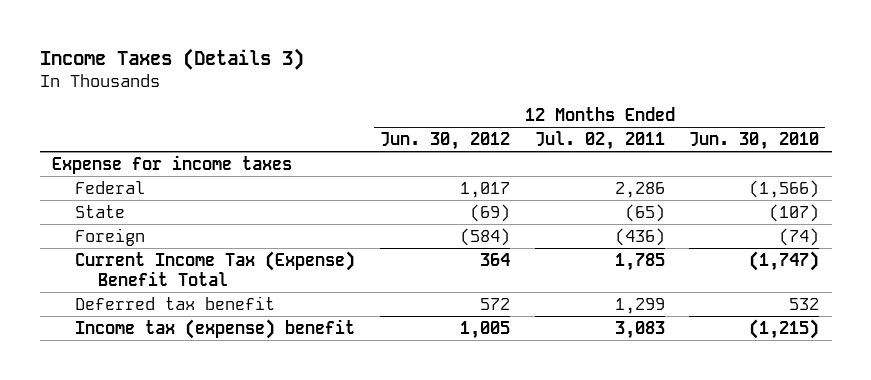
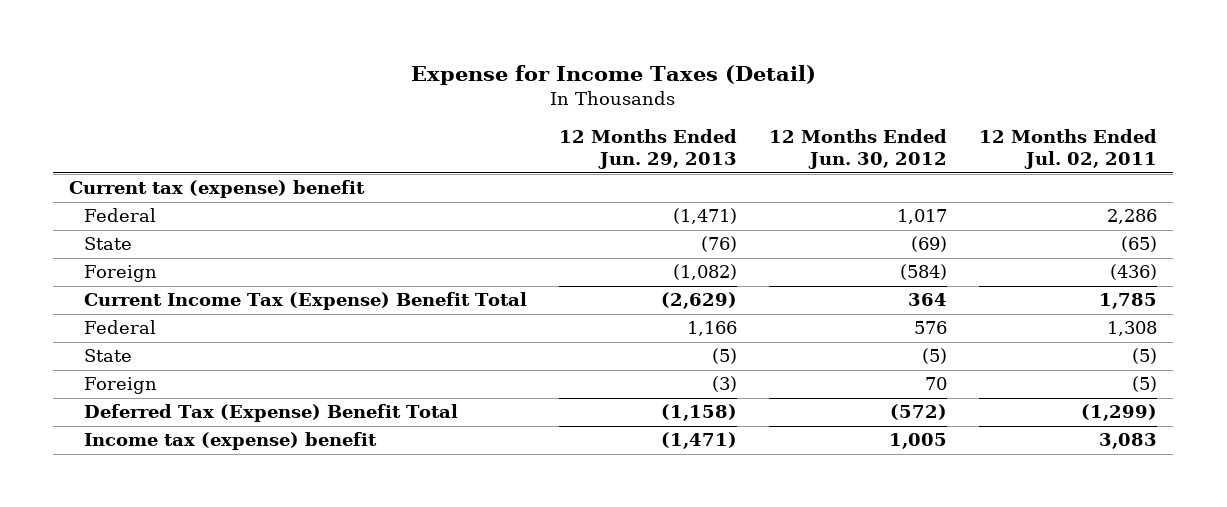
- Income Taxes (Details 3)
+ Expense for Income Taxes (Detail)
- | 12 Months Ended Jun. 30, 2012 | 12 Months Ended Jul. 02, 2011 | 12 Months Ended Jun. 30, 2010
+ | 12 Months Ended Jun. 29, 2013 | 12 Months Ended Jun. 30, 2012 | 12 Months Ended Jul. 02, 2011
- Expense for income taxes
+ Current tax (expense) benefit
- Deferred tax benefit | 572 | 1,299 | 532
+ Federal | 1,166 | 576 | 1,308
+ State | (5) | (5) | (5)
+ Foreign | (3) | 70 | (5)
+ Deferred Tax (Expense) Benefit Total | (1,158) | (572) | (1,299)

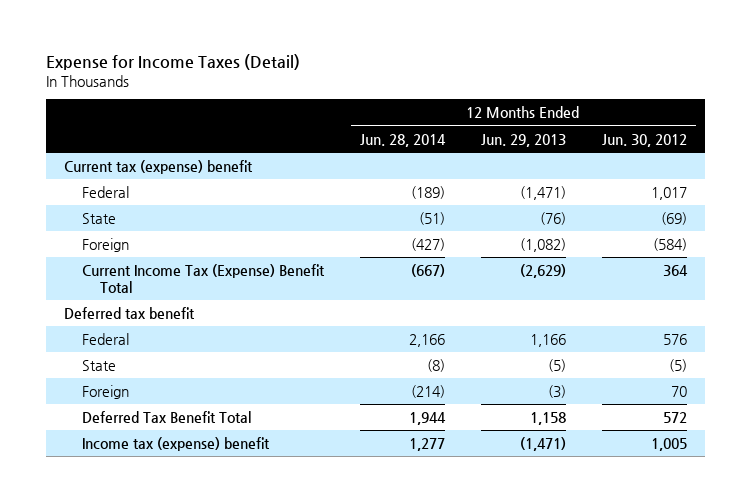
- | 12 Months Ended Jun. 29, 2013 | 12 Months Ended Jun. 30, 2012 | 12 Months Ended Jul. 02, 2011
+ | 12 Months Ended Jun. 28, 2014 | 12 Months Ended Jun. 29, 2013 | 12 Months Ended Jun. 30, 2012
+ Deferred tax benefit
- Deferred Tax (Expense) Benefit Total | (1,158) | (572) | (1,299)
+ Deferred Tax Benefit Total | 1,944 | 1,158 | 572

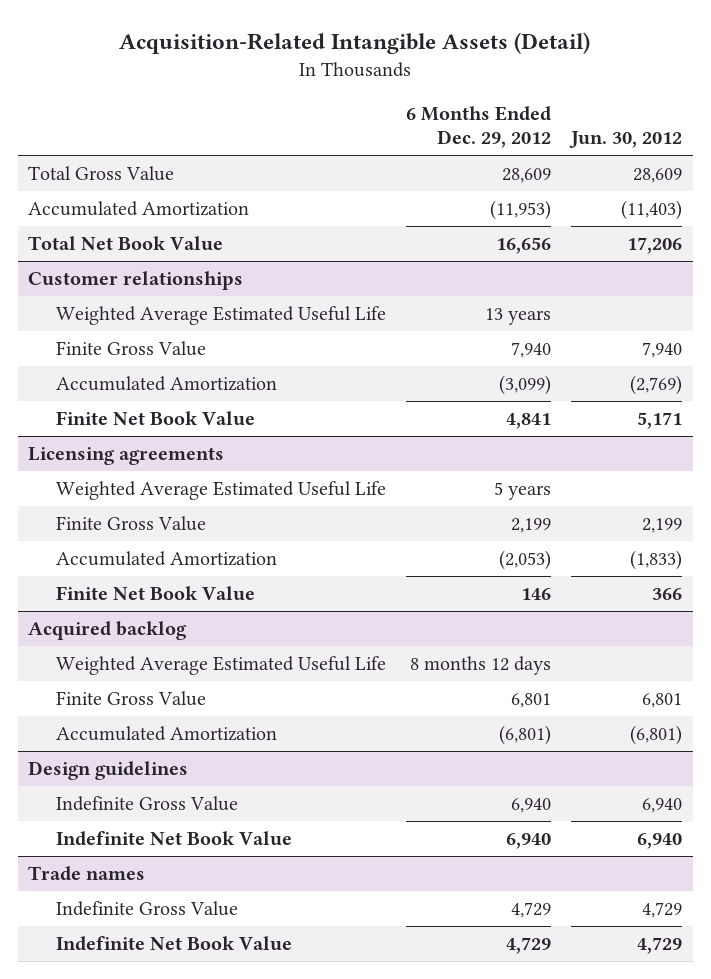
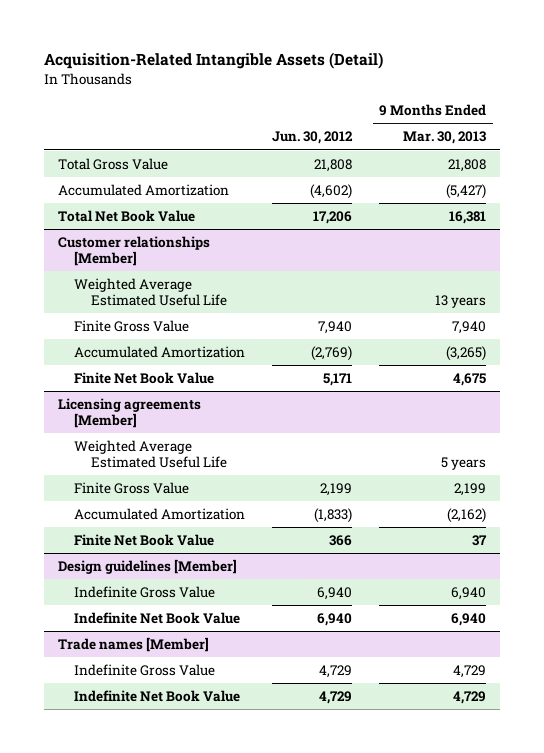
- | 6 Months Ended Dec. 29, 2012 | Jun. 30, 2012
+ | Jun. 30, 2012 | 9 Months Ended Mar. 30, 2013
- Total Gross Value | 28,609 | 28,609
- Accumulated Amortization | (11,953) | (11,403)
+ Total Gross Value | 21,808 | 21,808
+ Accumulated Amortization | (4,602) | (5,427)
- Customer relationships
+ Customer relationships [Member]
- Licensing agreements
+ Licensing agreements [Member]
- Acquired backlog
- Weighted Average Estimated Useful Life | 8 months 12 days |
- Finite Gross Value | 6,801 | 6,801
- Accumulated Amortization | (6,801) | (6,801)
- Design guidelines
+ Design guidelines [Member]
- Trade names
+ Trade names [Member]

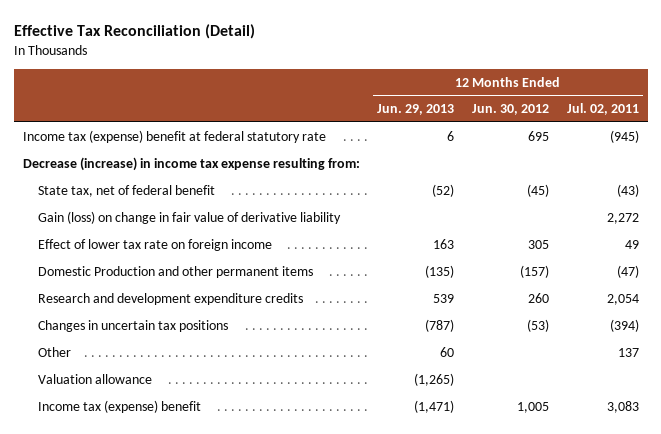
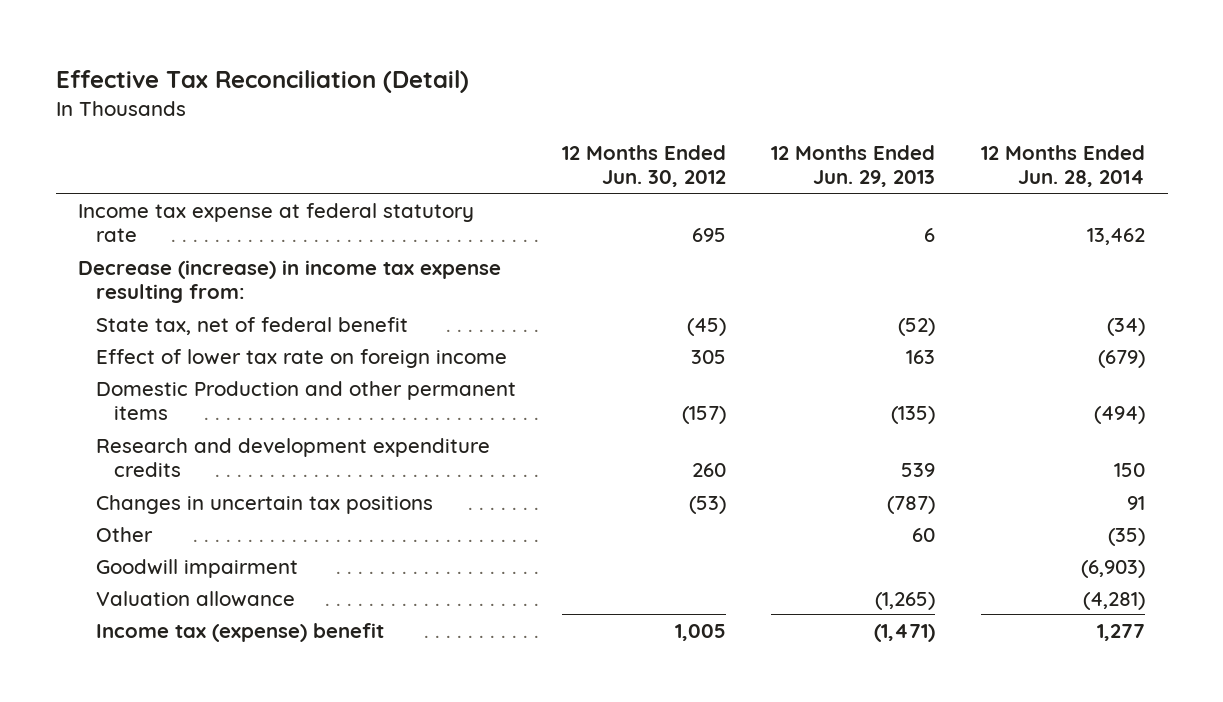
- | 12 Months Ended Jun. 29, 2013 | 12 Months Ended Jun. 30, 2012 | 12 Months Ended Jul. 02, 2011
+ | 12 Months Ended Jun. 30, 2012 | 12 Months Ended Jun. 29, 2013 | 12 Months Ended Jun. 28, 2014
- Income tax (expense) benefit at federal statutory rate | 6 | 695 | (945)
+ Income tax expense at federal statutory rate | 695 | 6 | 13,462
- Gain (loss) on change in fair value of derivative liability | | | 2,272
+ Goodwill impairment | | | (6,903)

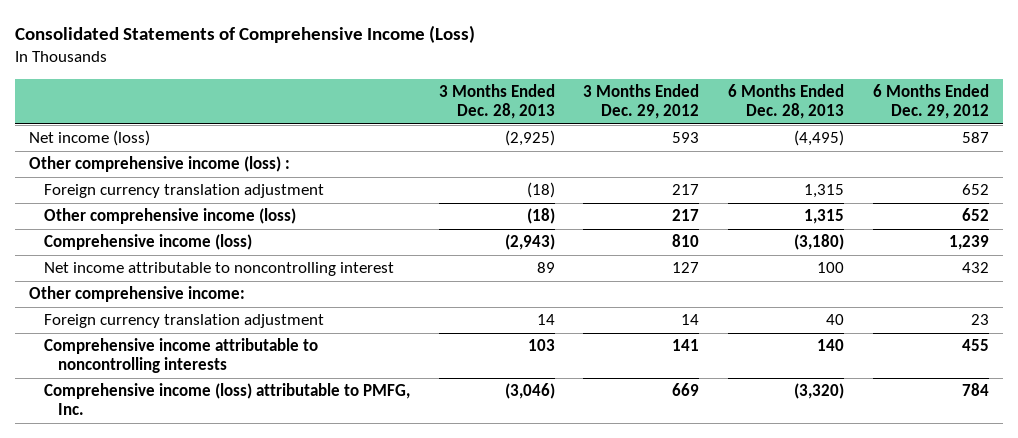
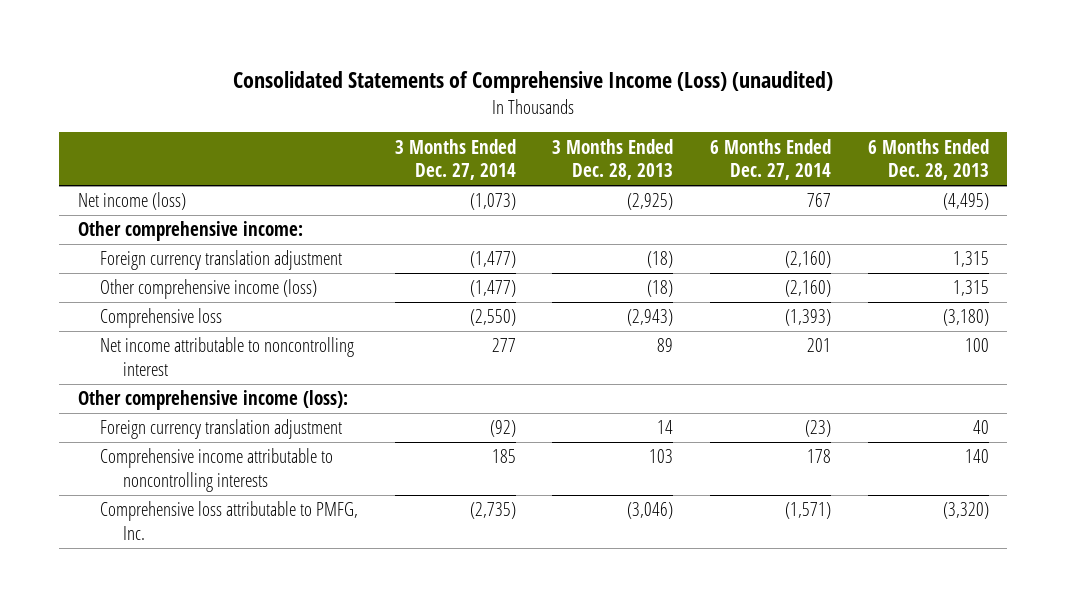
- Consolidated Statements of Comprehensive Income (Loss)
+ Consolidated Statements of Comprehensive Income (Loss) (unaudited)
- | 3 Months Ended Dec. 28, 2013 | 3 Months Ended Dec. 29, 2012 | 6 Months Ended Dec. 28, 2013 | 6 Months Ended Dec. 29, 2012
+ | 3 Months Ended Dec. 27, 2014 | 3 Months Ended Dec. 28, 2013 | 6 Months Ended Dec. 27, 2014 | 6 Months Ended Dec. 28, 2013
- Other comprehensive income (loss) :
moved up: Other comprehensive income:
- Comprehensive income (loss) | (2,943) | 810 | (3,180) | 1,239
+ Comprehensive loss | (2,550) | (2,943) | (1,393) | (3,180)
+ Other comprehensive income (loss):
- Comprehensive income (loss) attributable to PMFG, Inc. | (3,046) | 669 | (3,320) | 784
+ Comprehensive loss attributable to PMFG, Inc. | (2,735) | (3,046) | (1,571) | (3,320)

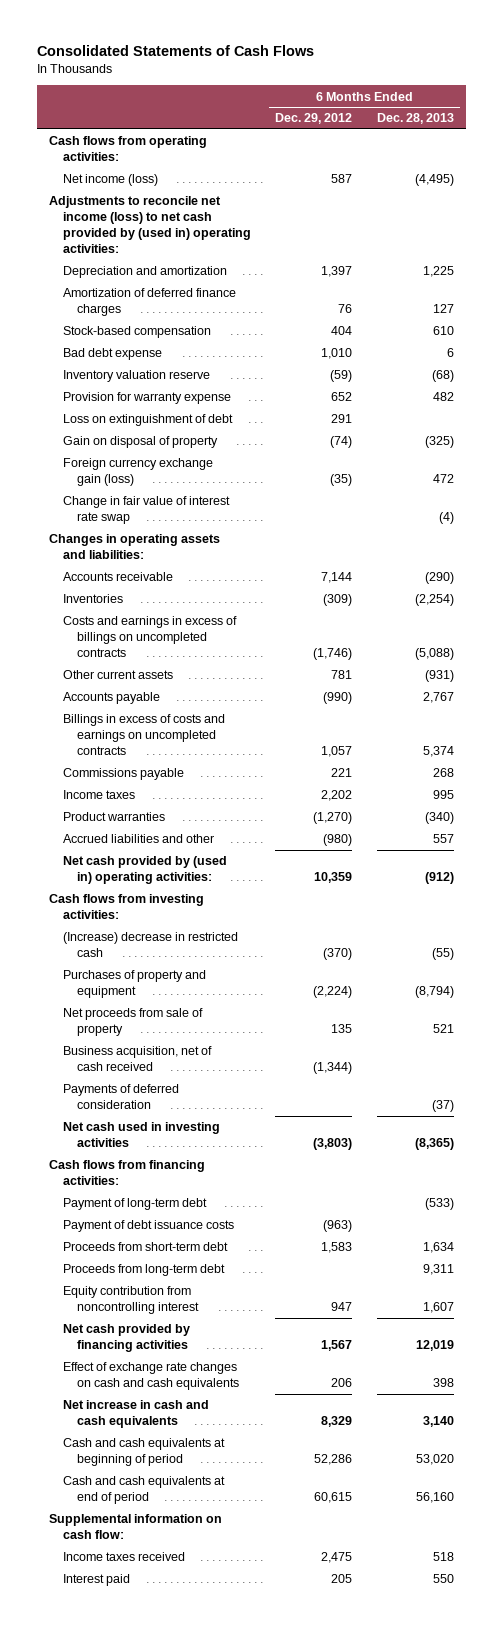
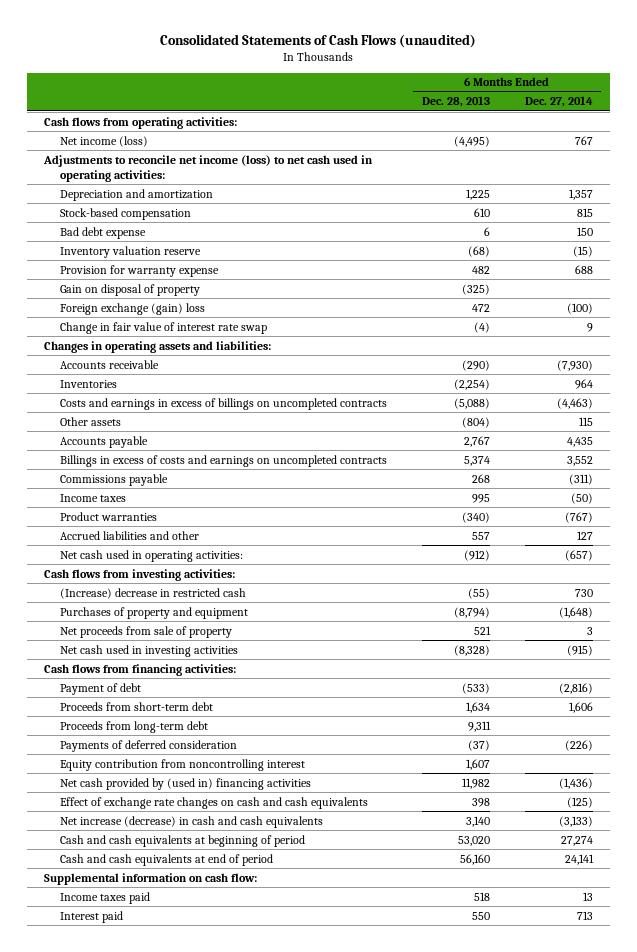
- Consolidated Statements of Cash Flows
+ Consolidated Statements of Cash Flows (unaudited)
- | 6 Months Ended Dec. 29, 2012 | 6 Months Ended Dec. 28, 2013
+ | 6 Months Ended Dec. 28, 2013 | 6 Months Ended Dec. 27, 2014
- Adjustments to reconcile net income (loss) to net cash provided by (used in) operating activities:
+ Adjustments to reconcile net income (loss) to net cash used in operating activities:
- Amortization of deferred finance charges | 76 | 127
- Loss on extinguishment of debt | 291 |
- Foreign currency exchange gain (loss) | (35) | 472
+ Foreign exchange (gain) loss | 472 | (100)
- Other current assets | 781 | (931)
+ Other assets | (804) | 115
- Net cash provided by (used in) operating activities: | 10,359 | (912)
+ Net cash used in operating activities: | (912) | (657)
- Business acquisition, net of cash received | (1,344) |
- Net cash used in investing activities | (3,803) | (8,365)
+ Net cash used in investing activities | (8,328) | (915)
- Payment of long-term debt | | (533)
- Payment of debt issuance costs | (963) |
+ Payment of debt | (533) | (2,816)
moved down: Payments of deferred consideration | (37) | (226)
- Net cash provided by financing activities | 1,567 | 12,019
+ Net cash provided by (used in) financing activities | 11,982 | (1,436)
- Net increase in cash and cash equivalents | 8,329 | 3,140
+ Net increase (decrease) in cash and cash equivalents | 3,140 | (3,133)
- Income taxes received | 2,475 | 518
+ Income taxes paid | 518 | 13

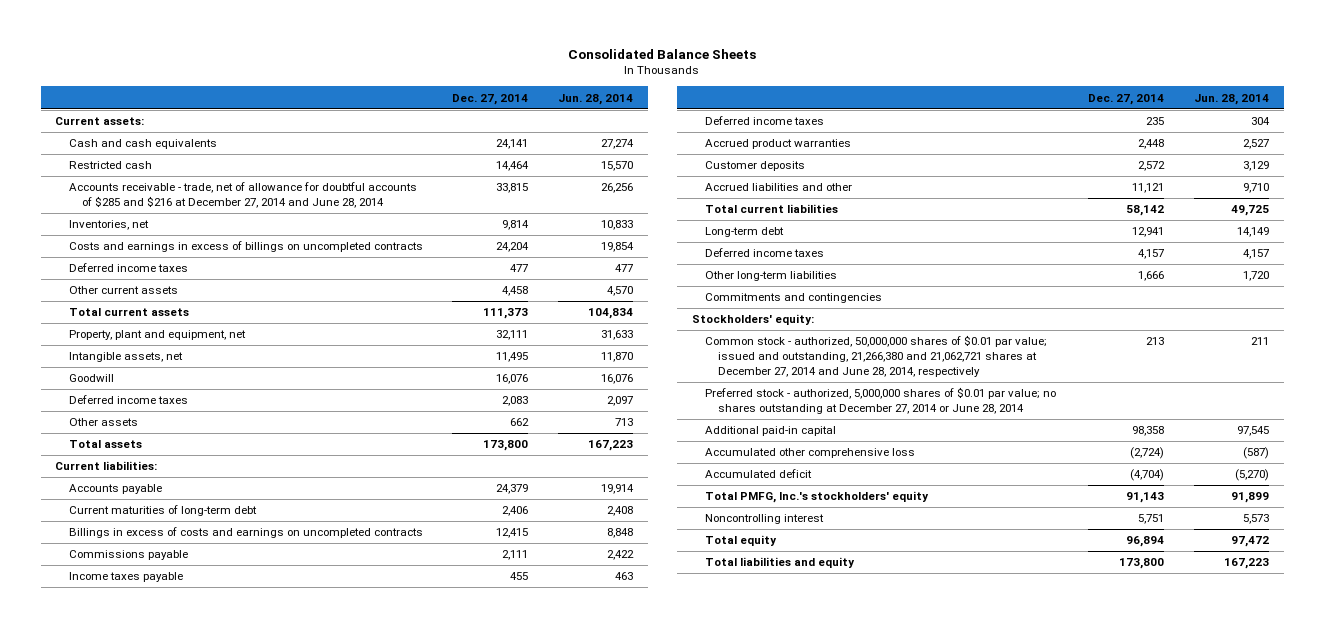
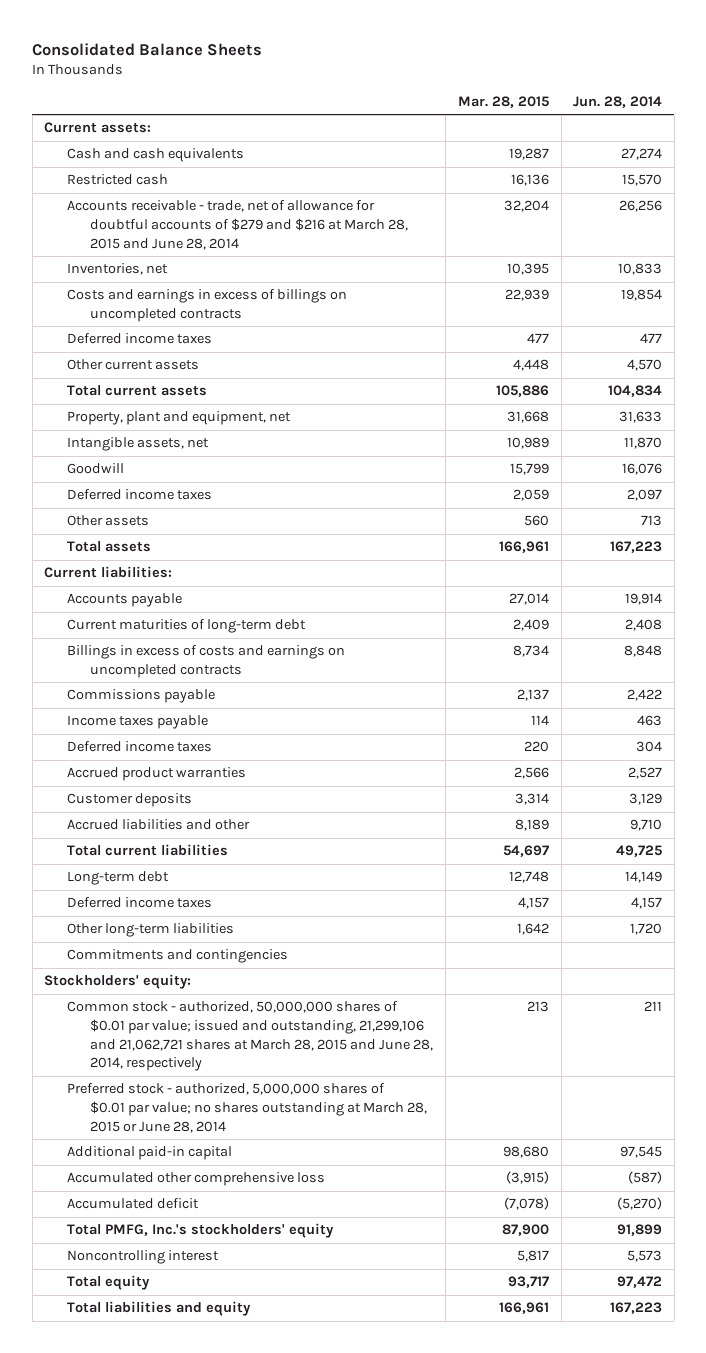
- | Dec. 27, 2014 | Jun. 28, 2014
+ | Mar. 28, 2015 | Jun. 28, 2014
- Accounts receivable - trade, net of allowance for doubtful accounts of $285 and $216 at December 27, 2014 and June 28, 2014 | 33,815 | 26,256
+ Accounts receivable - trade, net of allowance for doubtful accounts of $279 and $216 at March 28, 2015 and June 28, 2014 | 32,204 | 26,256
- Common stock - authorized, 50,000,000 shares of $0.01 par value; issued and outstanding, 21,266,380 and 21,062,721 shares at December 27, 2014 and June 28, 2014, respectively | 213 | 211
- Preferred stock - authorized, 5,000,000 shares of $0.01 par value; no shares outstanding at December 27, 2014 or June 28, 2014
+ Common stock - authorized, 50,000,000 shares of $0.01 par value; issued and outstanding, 21,299,106 and 21,062,721 shares at March 28, 2015 and June 28, 2014, respectively | 213 | 211
+ Preferred stock - authorized, 5,000,000 shares of $0.01 par value; no shares outstanding at March 28, 2015 or June 28, 2014

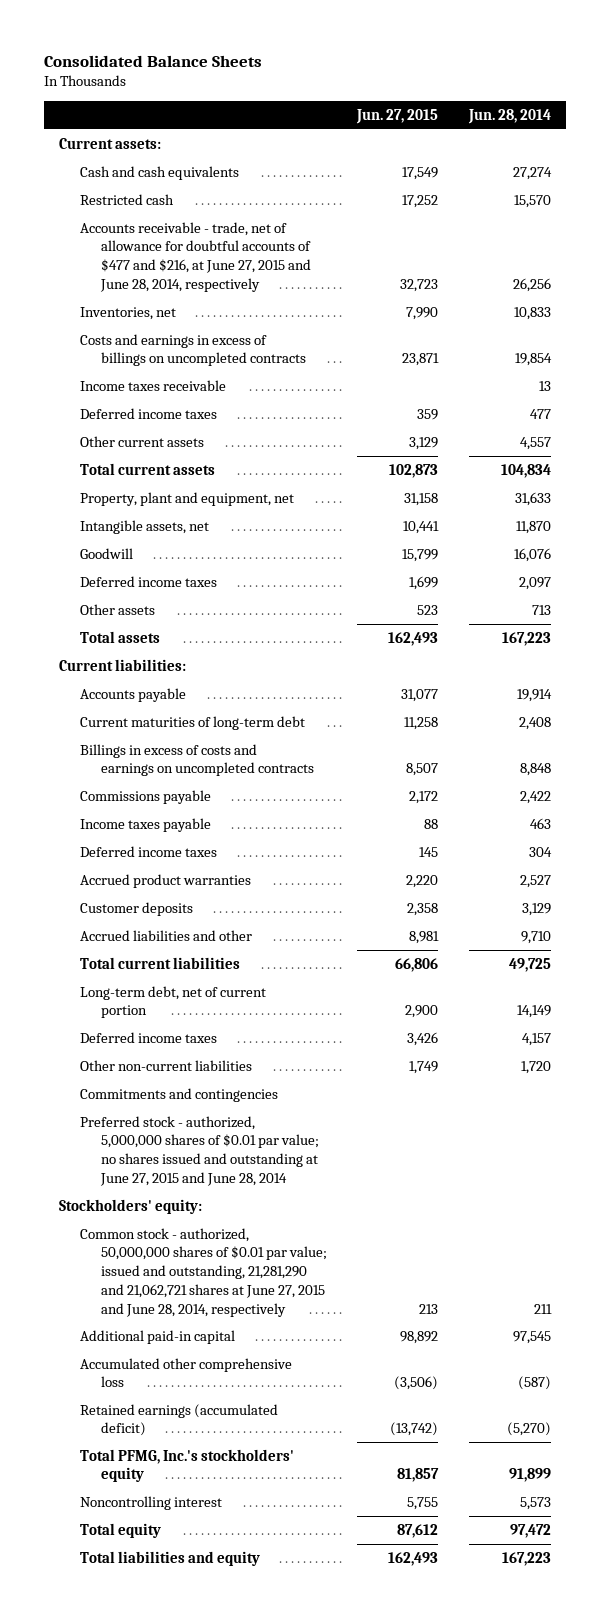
- | Mar. 28, 2015 | Jun. 28, 2014
+ | Jun. 27, 2015 | Jun. 28, 2014
- Accounts receivable - trade, net of allowance for doubtful accounts of $279 and $216 at March 28, 2015 and June 28, 2014 | 32,204 | 26,256
+ Accounts receivable - trade, net of allowance for doubtful accounts of $477 and $216, at June 27, 2015 and June 28, 2014, respectively | 32,723 | 26,256
+ Income taxes receivable | | 13
- Other current assets | 4,448 | 4,570
+ Other current assets | 3,129 | 4,557
- Long-term debt | 12,748 | 14,149
+ Long-term debt, net of current portion | 2,900 | 14,149
- Other long-term liabilities | 1,642 | 1,720
+ Other non-current liabilities | 1,749 | 1,720
+ Preferred stock - authorized, 5,000,000 shares of $0.01 par value; no shares issued and outstanding at June 27, 2015 and June 28, 2014
- Common stock - authorized, 50,000,000 shares of $0.01 par value; issued and outstanding, 21,299,106 and 21,062,721 shares at March 28, 2015 and June 28, 2014, respectively | 213 | 211
- Preferred stock - authorized, 5,000,000 shares of $0.01 par value; no shares outstanding at March 28, 2015 or June 28, 2014
+ Common stock - authorized, 50,000,000 shares of $0.01 par value; issued and outstanding, 21,281,290 and 21,062,721 shares at June 27, 2015 and June 28, 2014, respectively | 213 | 211
- Accumulated deficit | (7,078) | (5,270)
- Total PMFG, Inc.'s stockholders' equity | 87,900 | 91,899
+ Retained earnings (accumulated deficit) | (13,742) | (5,270)
+ Total PFMG, Inc.'s stockholders' equity | 81,857 | 91,899

